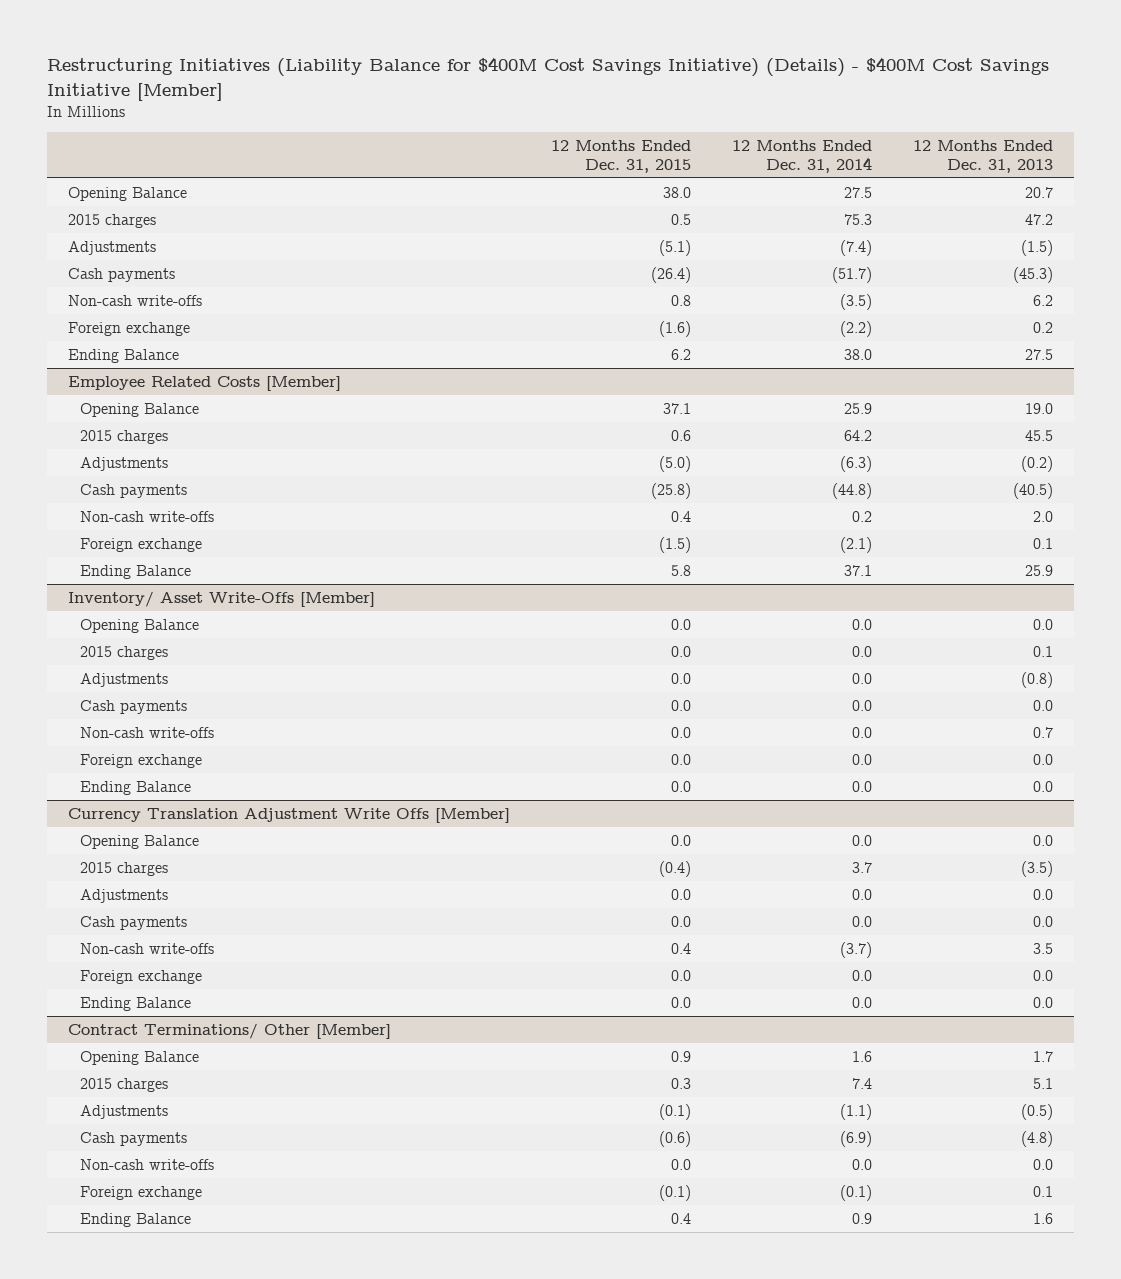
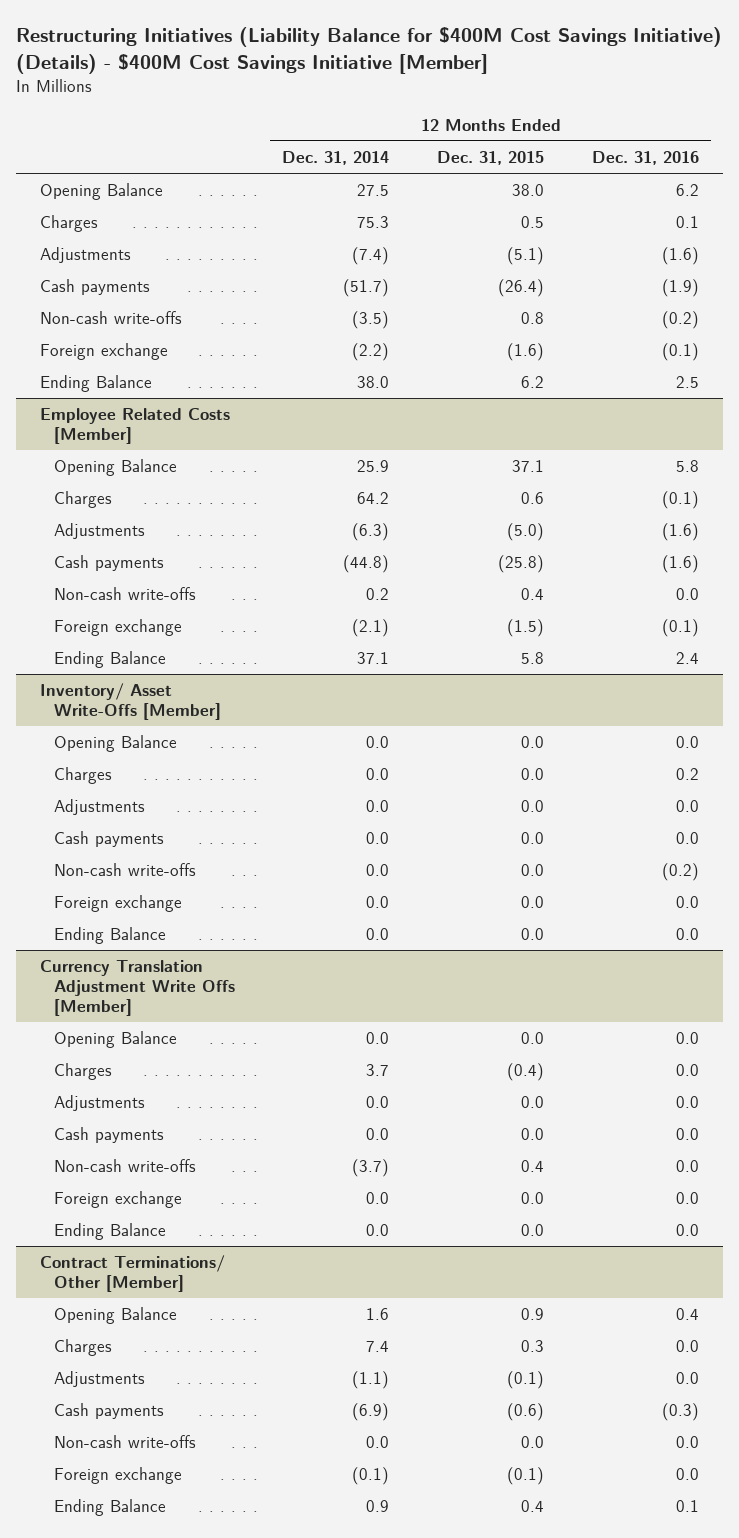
- | 12 Months Ended Dec. 31, 2015 | 12 Months Ended Dec. 31, 2014 | 12 Months Ended Dec. 31, 2013
+ | 12 Months Ended Dec. 31, 2014 | 12 Months Ended Dec. 31, 2015 | 12 Months Ended Dec. 31, 2016
- 2015 charges | 0.5 | 75.3 | 47.2
+ Charges | 75.3 | 0.5 | 0.1
@ Employee Related Costs [Member]
- 2015 charges | 0.6 | 64.2 | 45.5
+ Charges | 64.2 | 0.6 | (0.1)
@ Inventory/ Asset Write-Offs [Member]
- 2015 charges | 0.0 | 0.0 | 0.1
+ Charges | 0.0 | 0.0 | 0.2
@ Currency Translation Adjustment Write Offs [Member]
- 2015 charges | (0.4) | 3.7 | (3.5)
+ Charges | 3.7 | (0.4) | 0.0
@ Contract Terminations/ Other [Member]
- 2015 charges | 0.3 | 7.4 | 5.1
+ Charges | 7.4 | 0.3 | 0.0

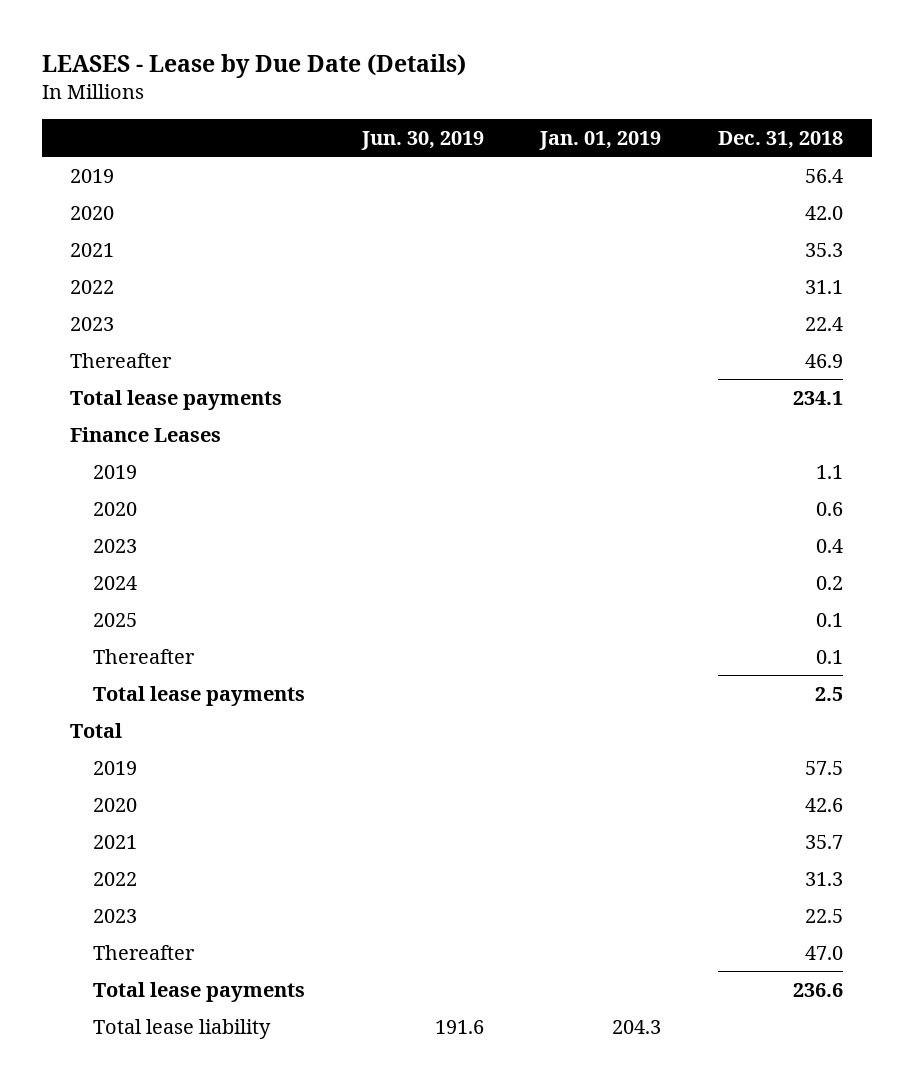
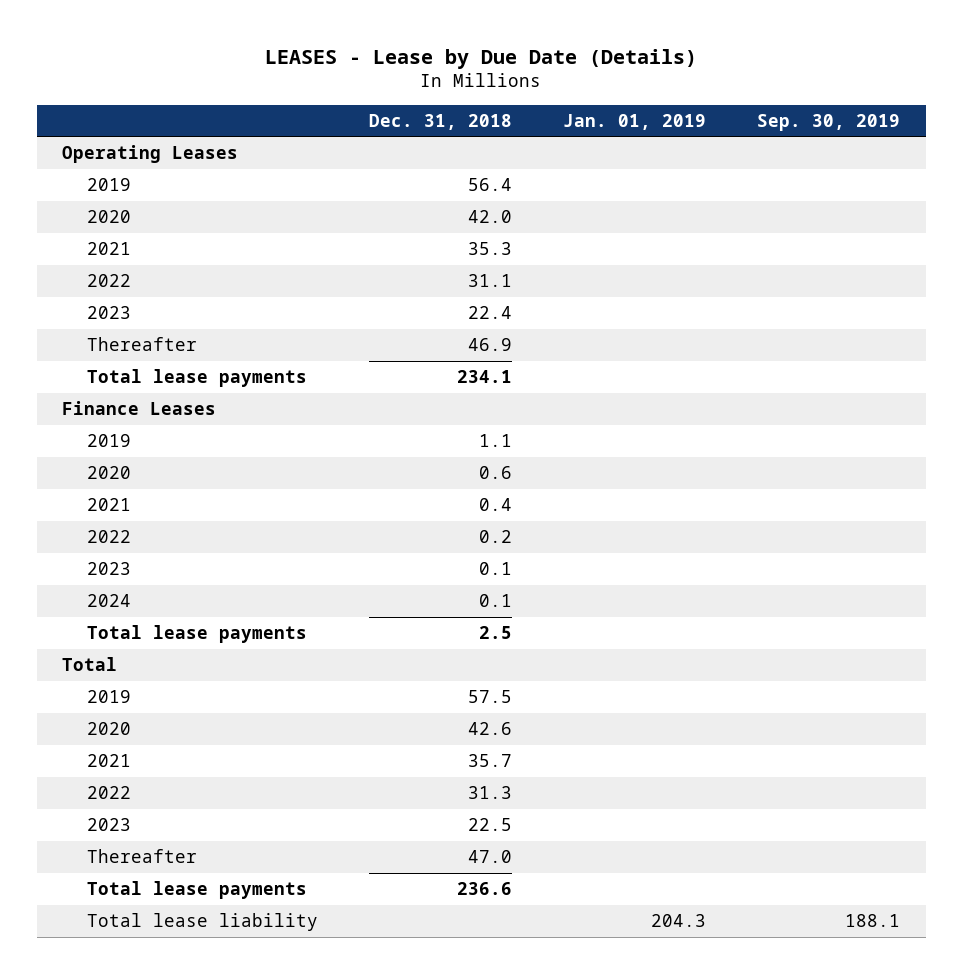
- | Jun. 30, 2019 | Jan. 01, 2019 | Dec. 31, 2018
+ | Dec. 31, 2018 | Jan. 01, 2019 | Sep. 30, 2019
+ Operating Leases
- 2023 | | | 0.4
- 2024 | | | 0.2
- 2025 | | | 0.1
- Thereafter | | | 0.1
+ 2021 | 0.4 | |
+ 2022 | 0.2 | |
+ 2023 | 0.1 | |
+ 2024 | 0.1 | |

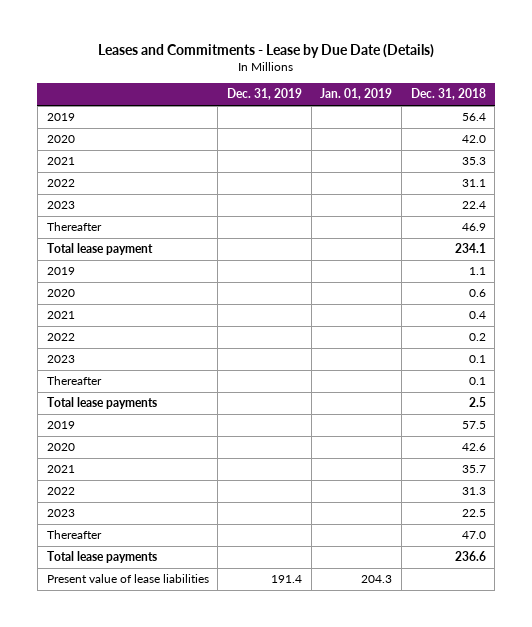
- LEASES - Lease by Due Date (Details)
+ Leases and Commitments - Lease by Due Date (Details)
- | Dec. 31, 2018 | Jan. 01, 2019 | Sep. 30, 2019
+ | Dec. 31, 2019 | Jan. 01, 2019 | Dec. 31, 2018
- Operating Leases
- Total lease payments | 234.1 | |
- Finance Leases
+ Total lease payment | | | 234.1
- 2024 | 0.1 | |
+ Thereafter | | | 0.1
- Total
- Total lease liability | | 204.3 | 188.1
+ Present value of lease liabilities | 191.4 | 204.3 |

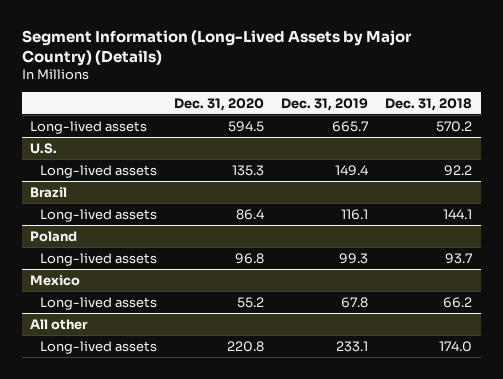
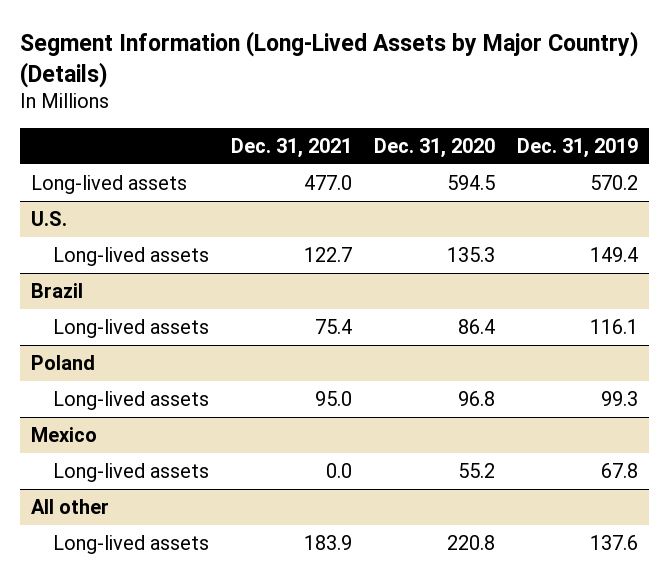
- | Dec. 31, 2020 | Dec. 31, 2019 | Dec. 31, 2018
+ | Dec. 31, 2021 | Dec. 31, 2020 | Dec. 31, 2019
- Long-lived assets | 594.5 | 665.7 | 570.2
+ Long-lived assets | 477.0 | 594.5 | 570.2
@ All other
- Long-lived assets | 220.8 | 233.1 | 174.0
+ Long-lived assets | 183.9 | 220.8 | 137.6

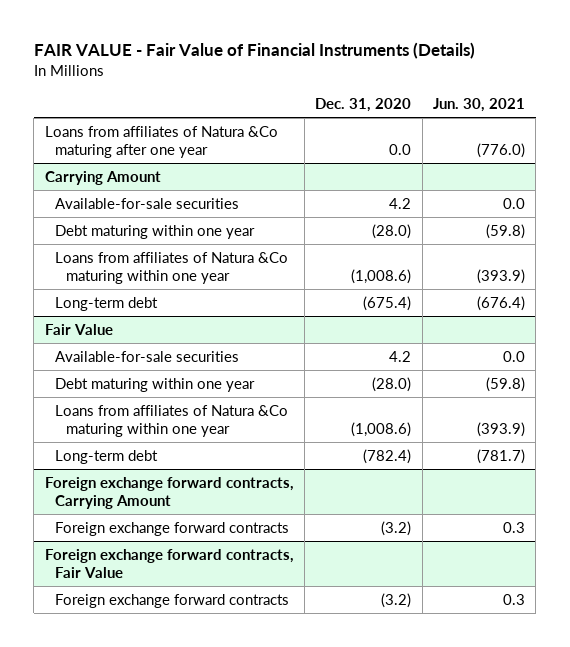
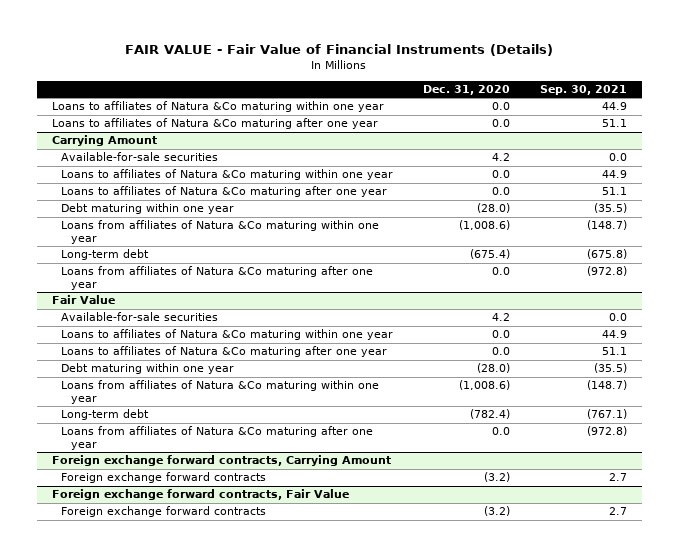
- | Dec. 31, 2020 | Jun. 30, 2021
+ | Dec. 31, 2020 | Sep. 30, 2021
- Loans from affiliates of Natura &Co maturing after one year | 0.0 | (776.0)
+ Loans to affiliates of Natura &Co maturing within one year | 0.0 | 44.9
+ Loans to affiliates of Natura &Co maturing after one year | 0.0 | 51.1
@ Carrying Amount
+ Loans to affiliates of Natura &Co maturing within one year | 0.0 | 44.9
+ Loans to affiliates of Natura &Co maturing after one year | 0.0 | 51.1
+ Loans from affiliates of Natura &Co maturing after one year | 0.0 | (972.8)
@ Fair Value
+ Loans to affiliates of Natura &Co maturing within one year | 0.0 | 44.9
+ Loans to affiliates of Natura &Co maturing after one year | 0.0 | 51.1
+ Loans from affiliates of Natura &Co maturing after one year | 0.0 | (972.8)

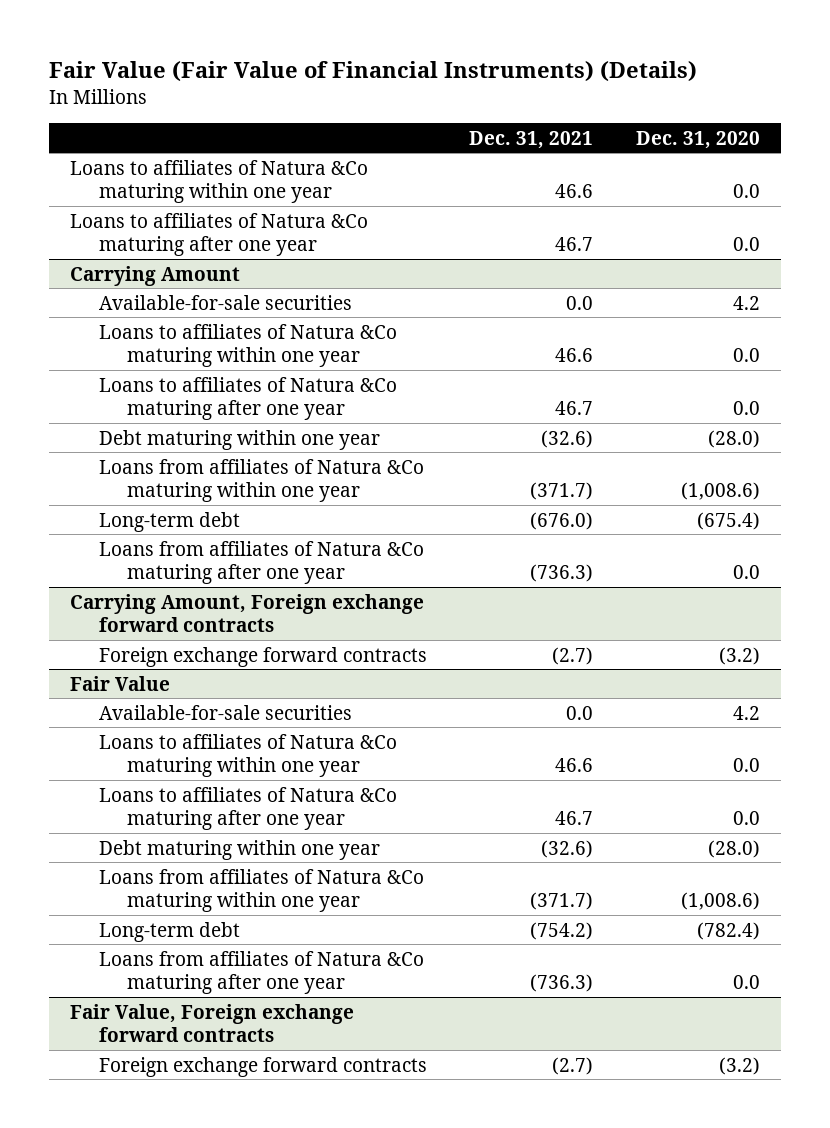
- FAIR VALUE - Fair Value of Financial Instruments (Details)
+ Fair Value (Fair Value of Financial Instruments) (Details)
- | Dec. 31, 2020 | Sep. 30, 2021
+ | Dec. 31, 2021 | Dec. 31, 2020
+ Carrying Amount, Foreign exchange forward contracts
+ Foreign exchange forward contracts | (2.7) | (3.2)
- Foreign exchange forward contracts, Carrying Amount
- Foreign exchange forward contracts | (3.2) | 2.7
- Foreign exchange forward contracts, Fair Value
+ Fair Value, Foreign exchange forward contracts

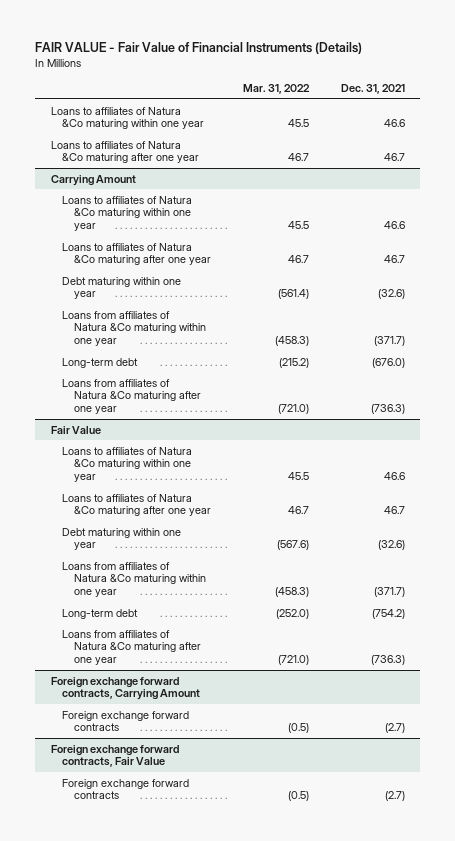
- Fair Value (Fair Value of Financial Instruments) (Details)
+ FAIR VALUE - Fair Value of Financial Instruments (Details)
- | Dec. 31, 2021 | Dec. 31, 2020
+ | Mar. 31, 2022 | Dec. 31, 2021
@ Carrying Amount
- Available-for-sale securities | 0.0 | 4.2
- Carrying Amount, Foreign exchange forward contracts
- Foreign exchange forward contracts | (2.7) | (3.2)
@ Fair Value
- Available-for-sale securities | 0.0 | 4.2
- Fair Value, Foreign exchange forward contracts
+ Foreign exchange forward contracts, Carrying Amount
+ Foreign exchange forward contracts, Fair Value
+ Foreign exchange forward contracts | (0.5) | (2.7)

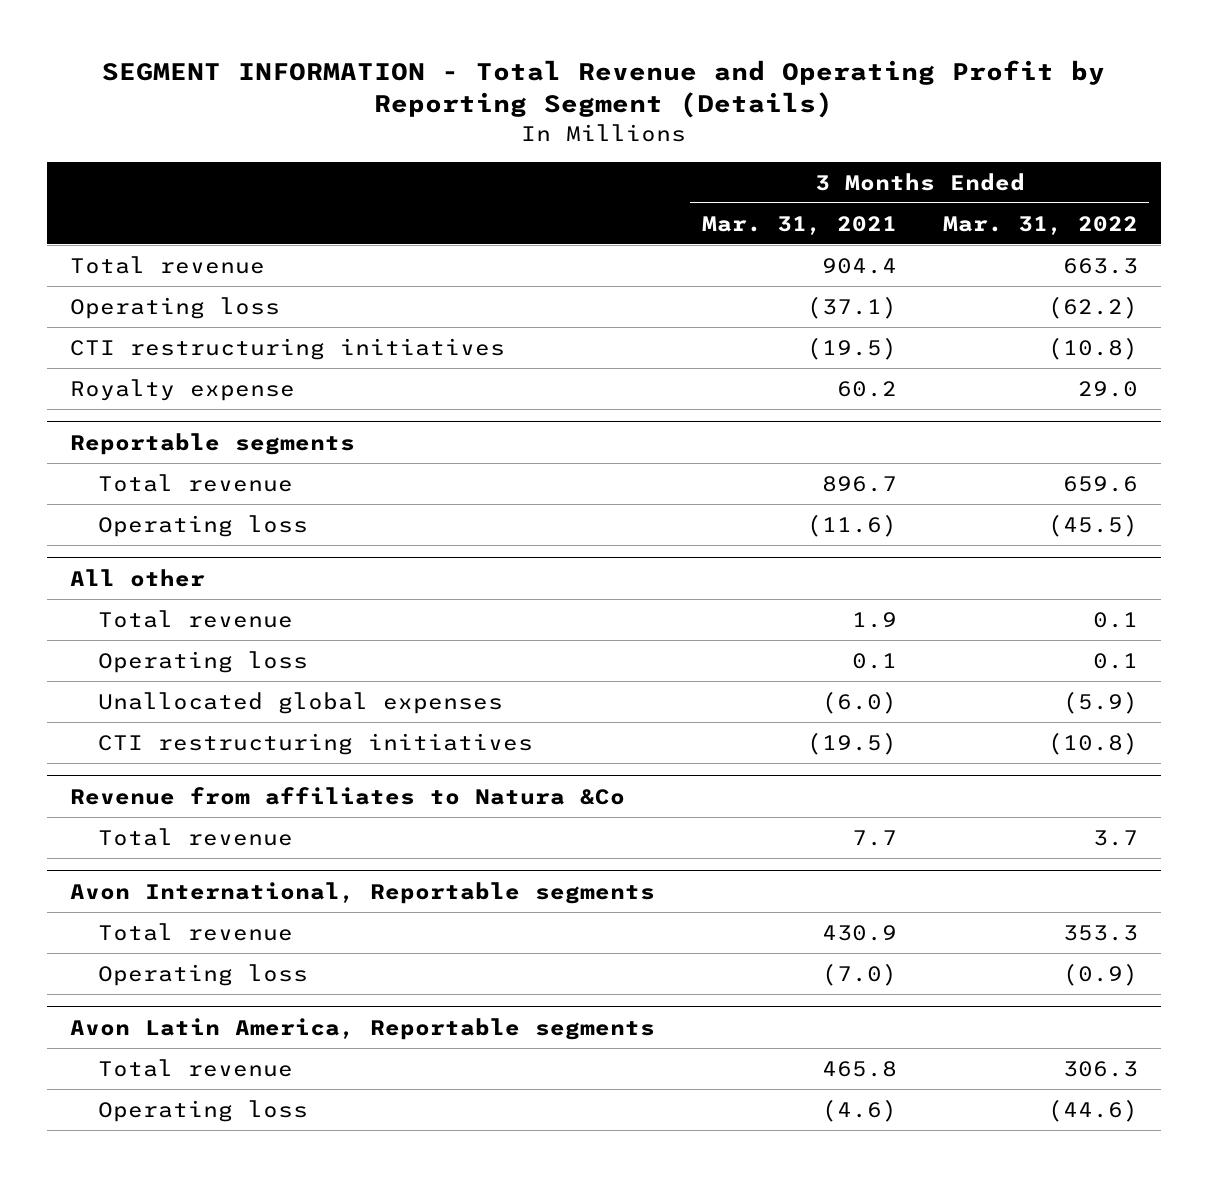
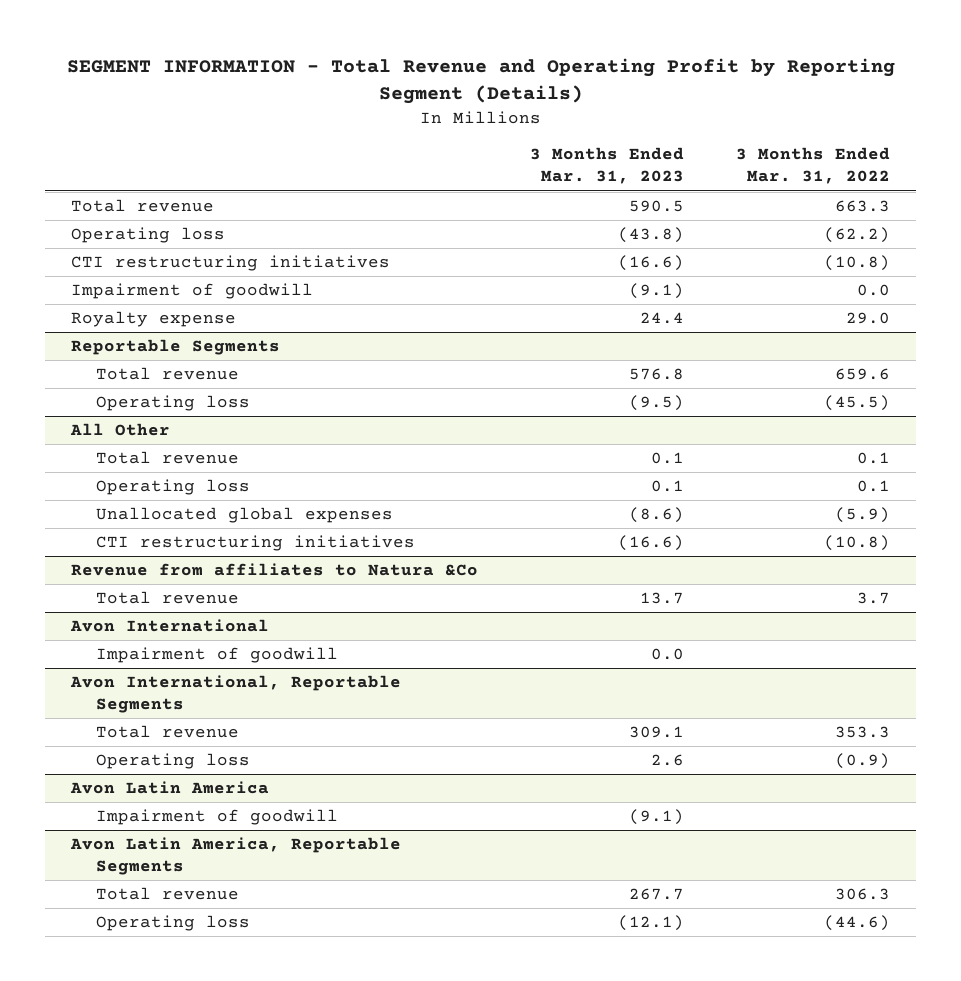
- | 3 Months Ended Mar. 31, 2021 | 3 Months Ended Mar. 31, 2022
+ | 3 Months Ended Mar. 31, 2023 | 3 Months Ended Mar. 31, 2022
+ Impairment of goodwill | (9.1) | 0.0
- Reportable segments
+ Reportable Segments
- All other
+ All Other
- Avon International, Reportable segments
+ Avon International
+ Impairment of goodwill | 0.0 |
+ Avon International, Reportable Segments
- Avon Latin America, Reportable segments
+ Avon Latin America
+ Impairment of goodwill | (9.1) |
+ Avon Latin America, Reportable Segments

